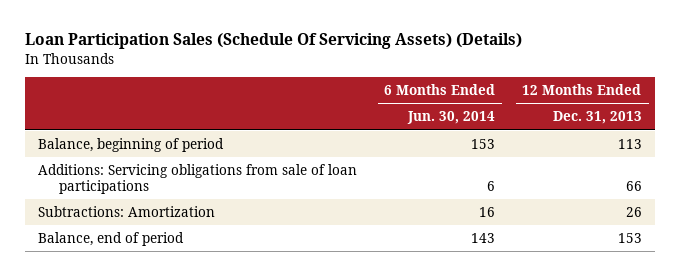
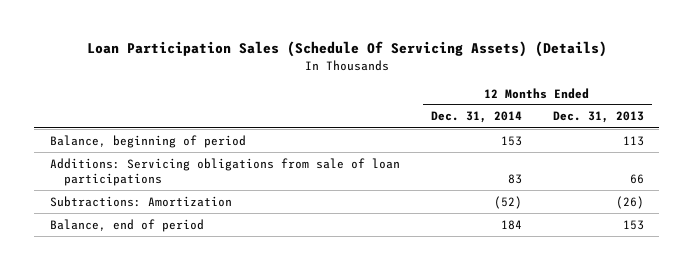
- | 6 Months Ended Jun. 30, 2014 | 12 Months Ended Dec. 31, 2013
+ | 12 Months Ended Dec. 31, 2014 | 12 Months Ended Dec. 31, 2013
- Subtractions: Amortization | 16 | 26
+ Subtractions: Amortization | (52) | (26)

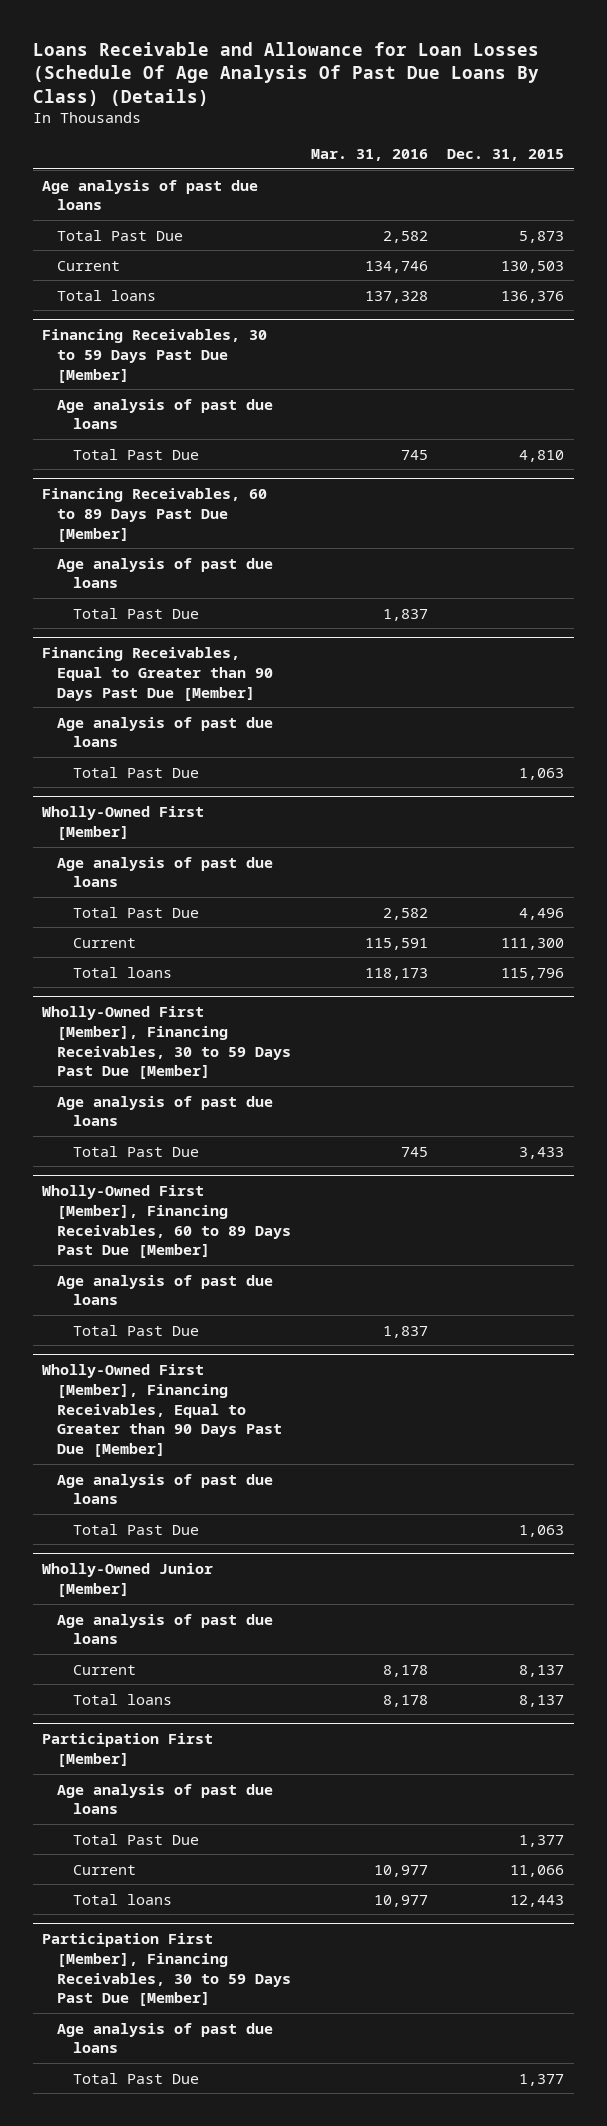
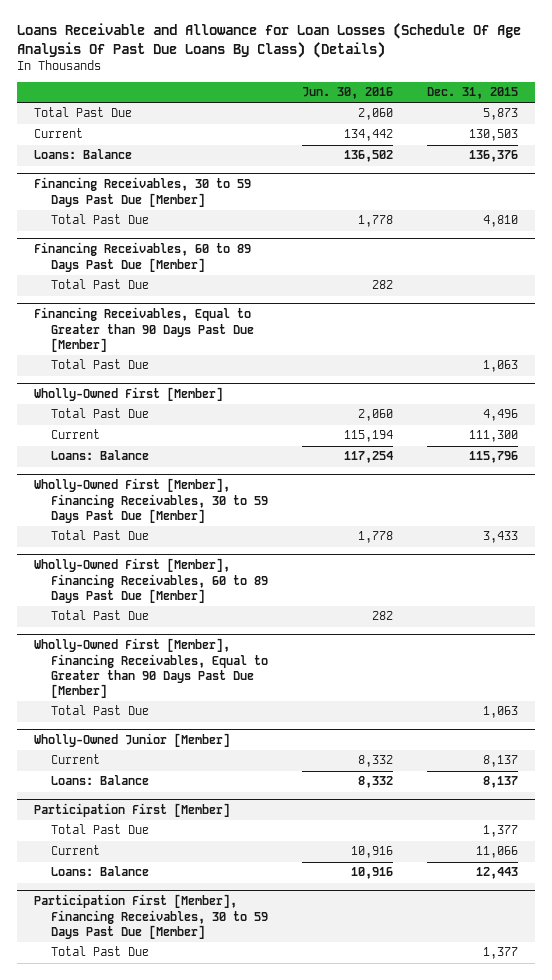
- | Mar. 31, 2016 | Dec. 31, 2015
+ | Jun. 30, 2016 | Dec. 31, 2015
- Age analysis of past due loans
- Total loans | 137,328 | 136,376
+ Loans: Balance | 136,502 | 136,376
@ Financing Receivables, 30 to 59 Days Past Due [Member]
- Age analysis of past due loans
@ Financing Receivables, 60 to 89 Days Past Due [Member]
- Age analysis of past due loans
@ Financing Receivables, Equal to Greater than 90 Days Past Due [Member]
- Age analysis of past due loans
@ Wholly-Owned First [Member]
- Age analysis of past due loans
- Total loans | 118,173 | 115,796
+ Loans: Balance | 117,254 | 115,796
@ Wholly-Owned First [Member], Financing Receivables, 30 to 59 Days Past Due [Member]
- Age analysis of past due loans
@ Wholly-Owned First [Member], Financing Receivables, 60 to 89 Days Past Due [Member]
- Age analysis of past due loans
@ Wholly-Owned First [Member], Financing Receivables, Equal to Greater than 90 Days Past Due [Member]
- Age analysis of past due loans
@ Wholly-Owned Junior [Member]
- Age analysis of past due loans
- Total loans | 8,178 | 8,137
+ Loans: Balance | 8,332 | 8,137
@ Participation First [Member]
- Age analysis of past due loans
- Total loans | 10,977 | 12,443
+ Loans: Balance | 10,916 | 12,443
@ Participation First [Member], Financing Receivables, 30 to 59 Days Past Due [Member]
- Age analysis of past due loans

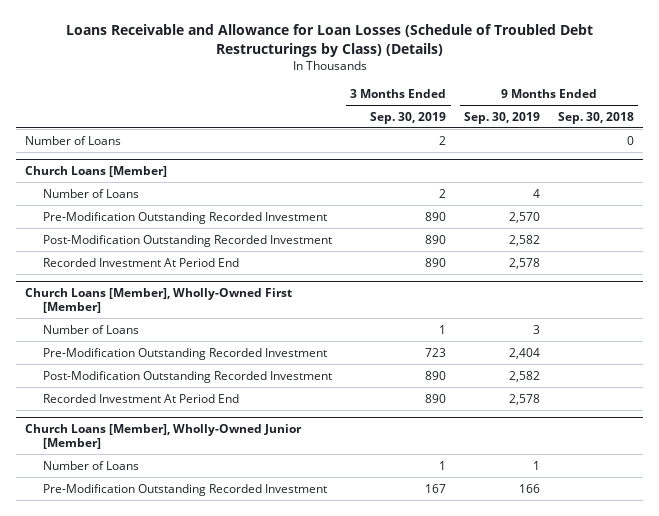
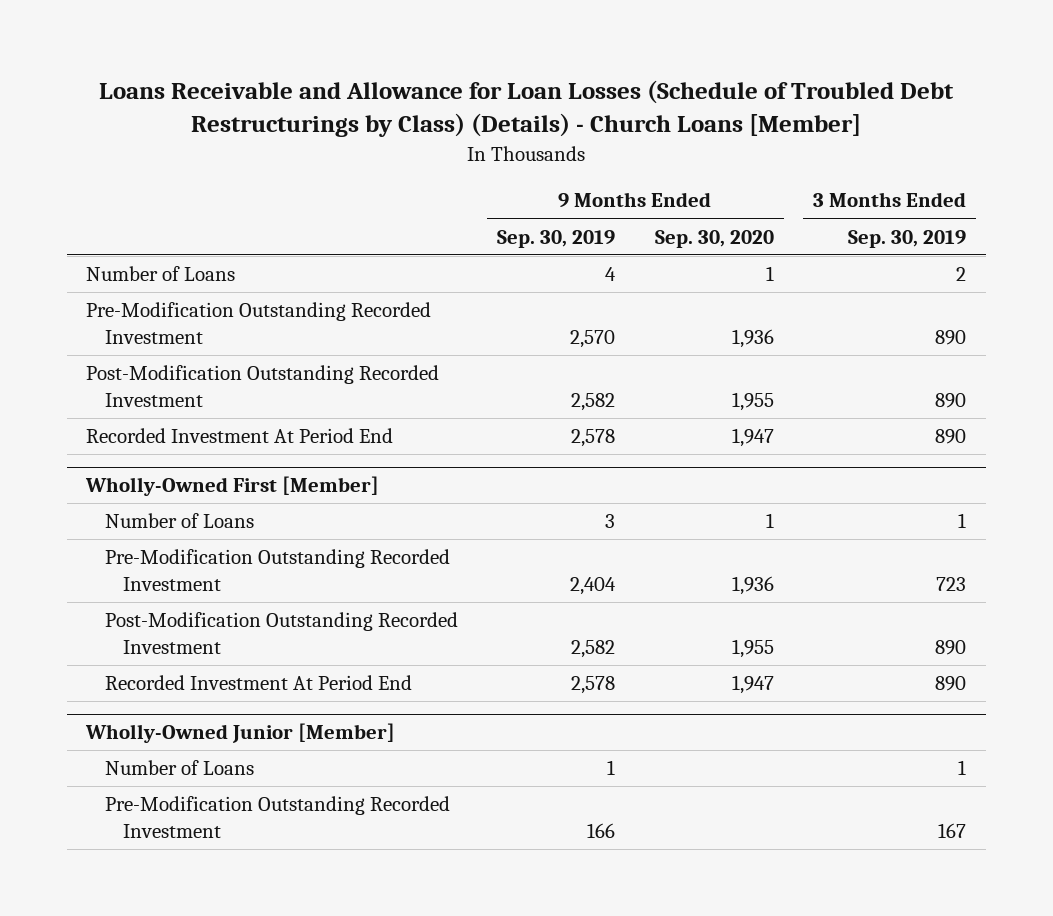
- Loans Receivable and Allowance for Loan Losses (Schedule of Troubled Debt Restructurings by Class) (Details)
+ Loans Receivable and Allowance for Loan Losses (Schedule of Troubled Debt Restructurings by Class) (Details) - Church Loans [Member]
- | 3 Months Ended Sep. 30, 2019 | 9 Months Ended Sep. 30, 2019 | 9 Months Ended Sep. 30, 2018
+ | 9 Months Ended Sep. 30, 2019 | 9 Months Ended Sep. 30, 2020 | 3 Months Ended Sep. 30, 2019
- Number of Loans | 2 | | 0
- Church Loans [Member]
- Church Loans [Member], Wholly-Owned First [Member]
+ Wholly-Owned First [Member]
- Church Loans [Member], Wholly-Owned Junior [Member]
+ Wholly-Owned Junior [Member]

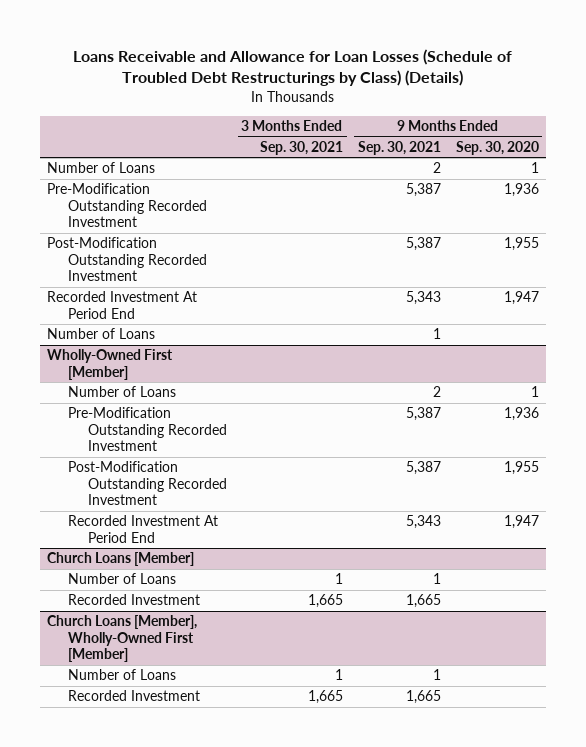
- Loans Receivable and Allowance for Loan Losses (Schedule of Troubled Debt Restructurings by Class) (Details) - Church Loans [Member]
+ Loans Receivable and Allowance for Loan Losses (Schedule of Troubled Debt Restructurings by Class) (Details)
- | 9 Months Ended Sep. 30, 2019 | 9 Months Ended Sep. 30, 2020 | 3 Months Ended Sep. 30, 2019
+ | 3 Months Ended Sep. 30, 2021 | 9 Months Ended Sep. 30, 2021 | 9 Months Ended Sep. 30, 2020
+ Number of Loans | | 1 |
- Wholly-Owned Junior [Member]
+ Church Loans [Member]
- Pre-Modification Outstanding Recorded Investment | 166 | | 167
+ Recorded Investment | 1,665 | 1,665 |
+ Church Loans [Member], Wholly-Owned First [Member]
+ Number of Loans | 1 | 1 |
+ Recorded Investment | 1,665 | 1,665 |

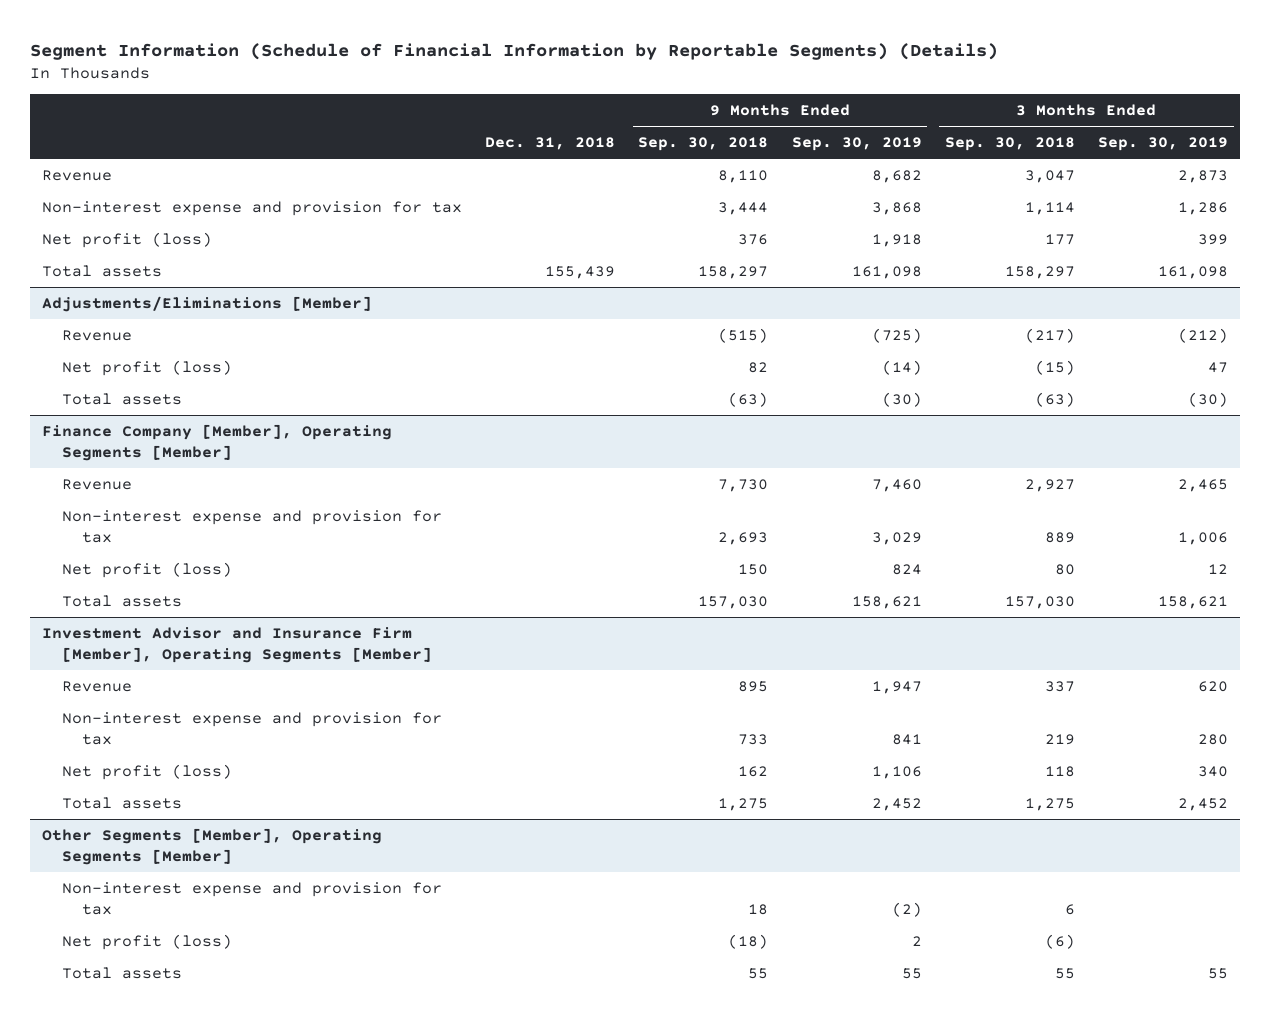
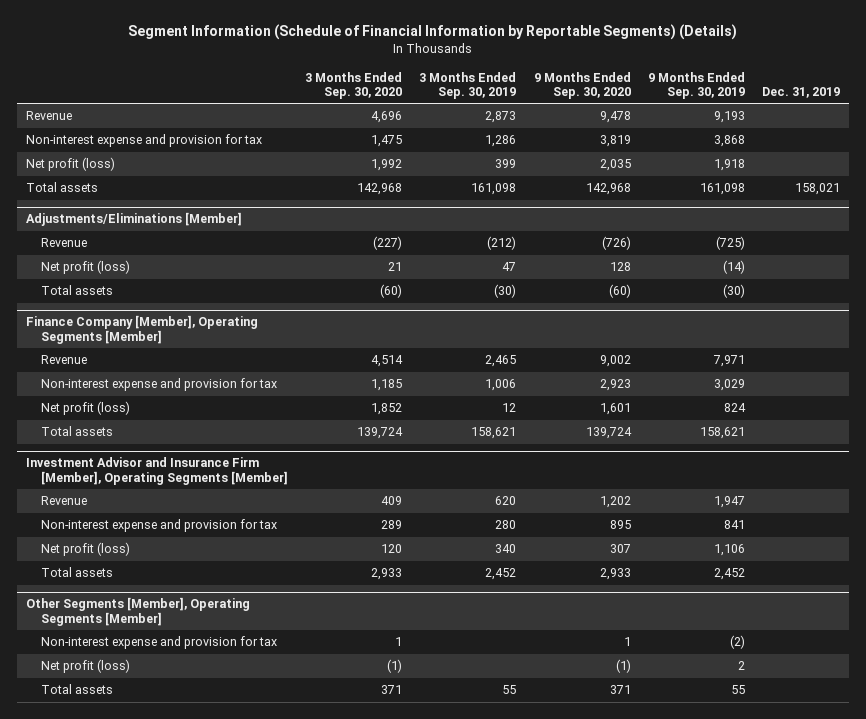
- | Dec. 31, 2018 | 9 Months Ended Sep. 30, 2018 | 9 Months Ended Sep. 30, 2019 | 3 Months Ended Sep. 30, 2018 | 3 Months Ended Sep. 30, 2019
+ | 3 Months Ended Sep. 30, 2020 | 3 Months Ended Sep. 30, 2019 | 9 Months Ended Sep. 30, 2020 | 9 Months Ended Sep. 30, 2019 | Dec. 31, 2019
- Revenue | | 8,110 | 8,682 | 3,047 | 2,873
+ Revenue | 4,696 | 2,873 | 9,478 | 9,193 |
@ Finance Company [Member], Operating Segments [Member]
- Revenue | | 7,730 | 7,460 | 2,927 | 2,465
+ Revenue | 4,514 | 2,465 | 9,002 | 7,971 |

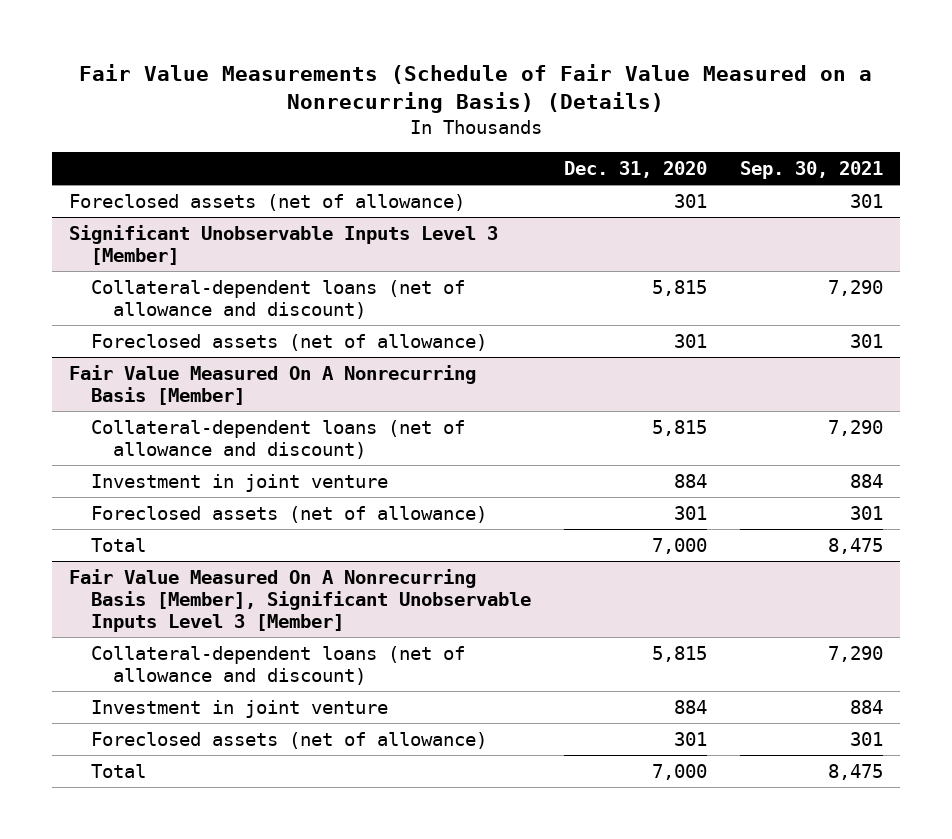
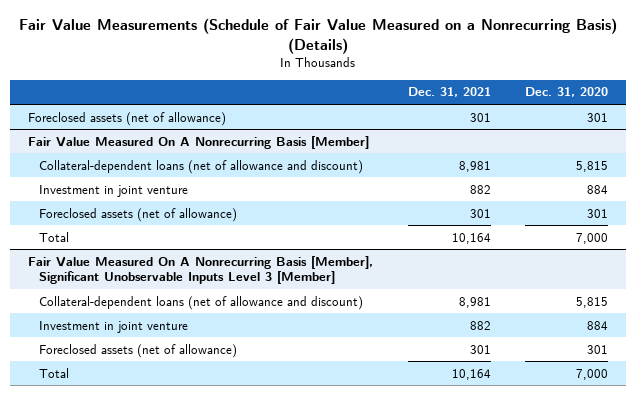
- | Dec. 31, 2020 | Sep. 30, 2021
+ | Dec. 31, 2021 | Dec. 31, 2020
- Significant Unobservable Inputs Level 3 [Member]
- Collateral-dependent loans (net of allowance and discount) | 5,815 | 7,290
- Foreclosed assets (net of allowance) | 301 | 301

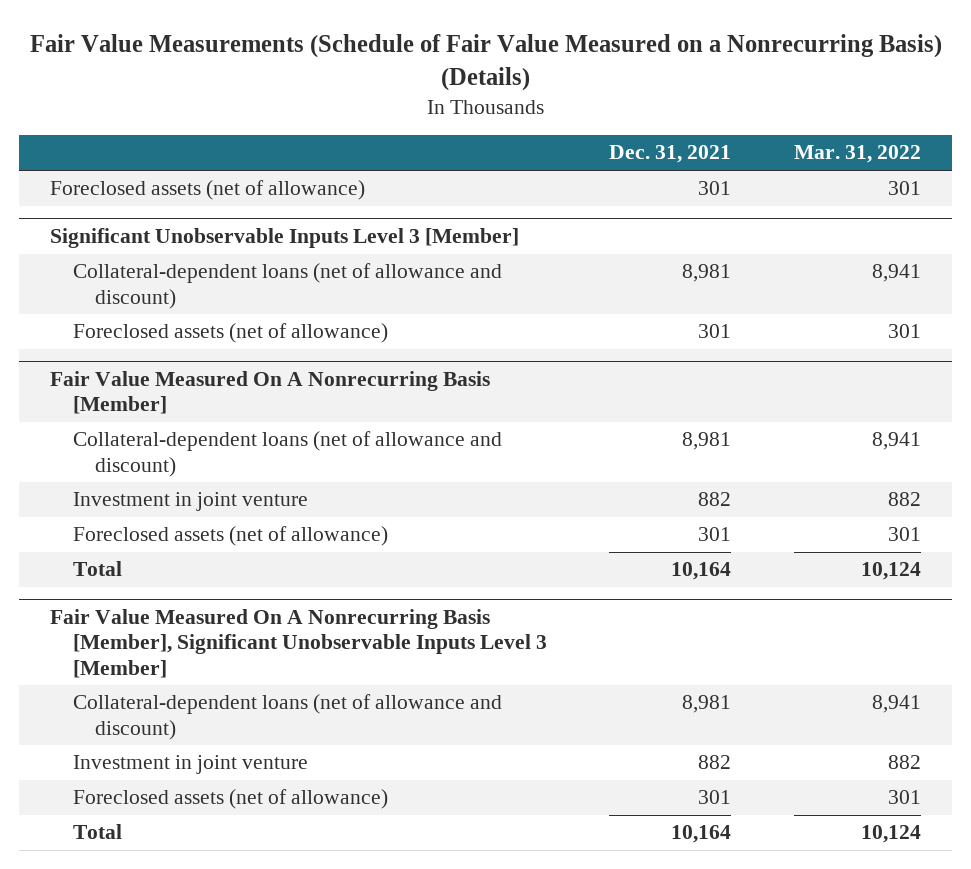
- | Dec. 31, 2021 | Dec. 31, 2020
+ | Dec. 31, 2021 | Mar. 31, 2022
+ Significant Unobservable Inputs Level 3 [Member]
+ Collateral-dependent loans (net of allowance and discount) | 8,981 | 8,941
+ Foreclosed assets (net of allowance) | 301 | 301

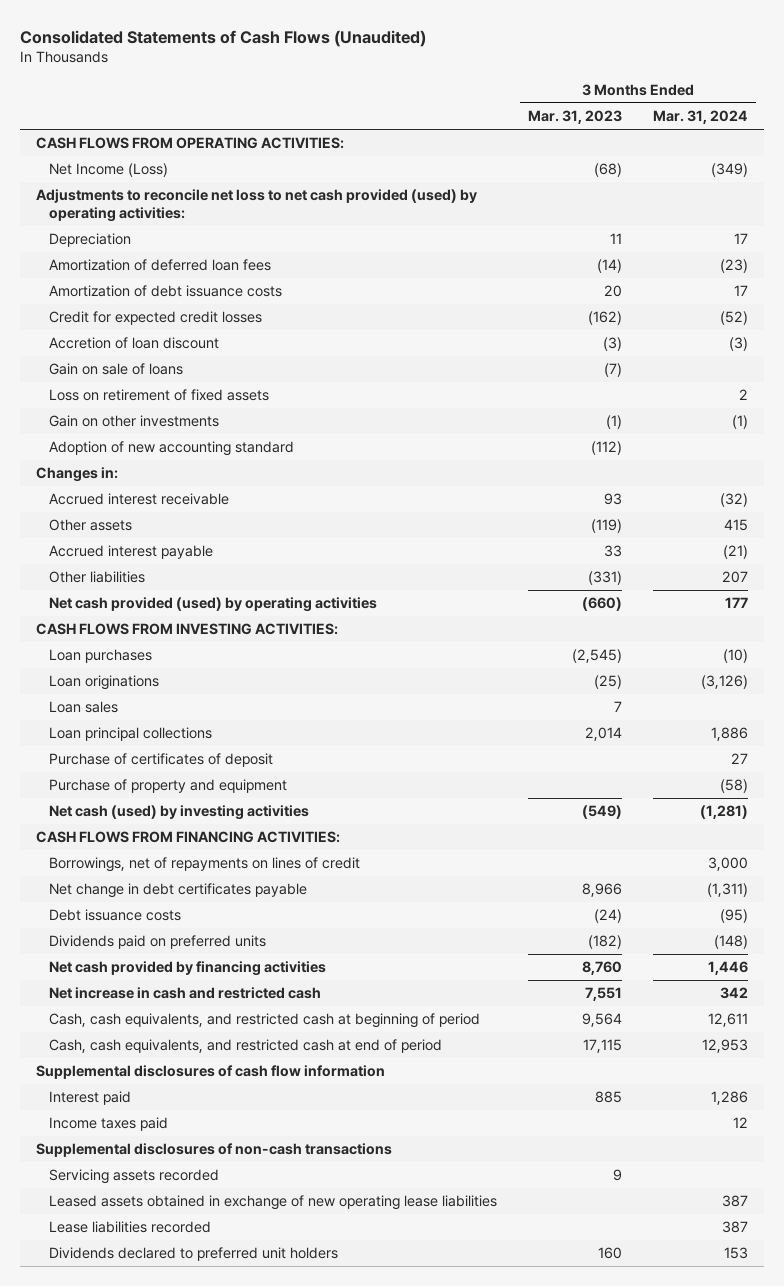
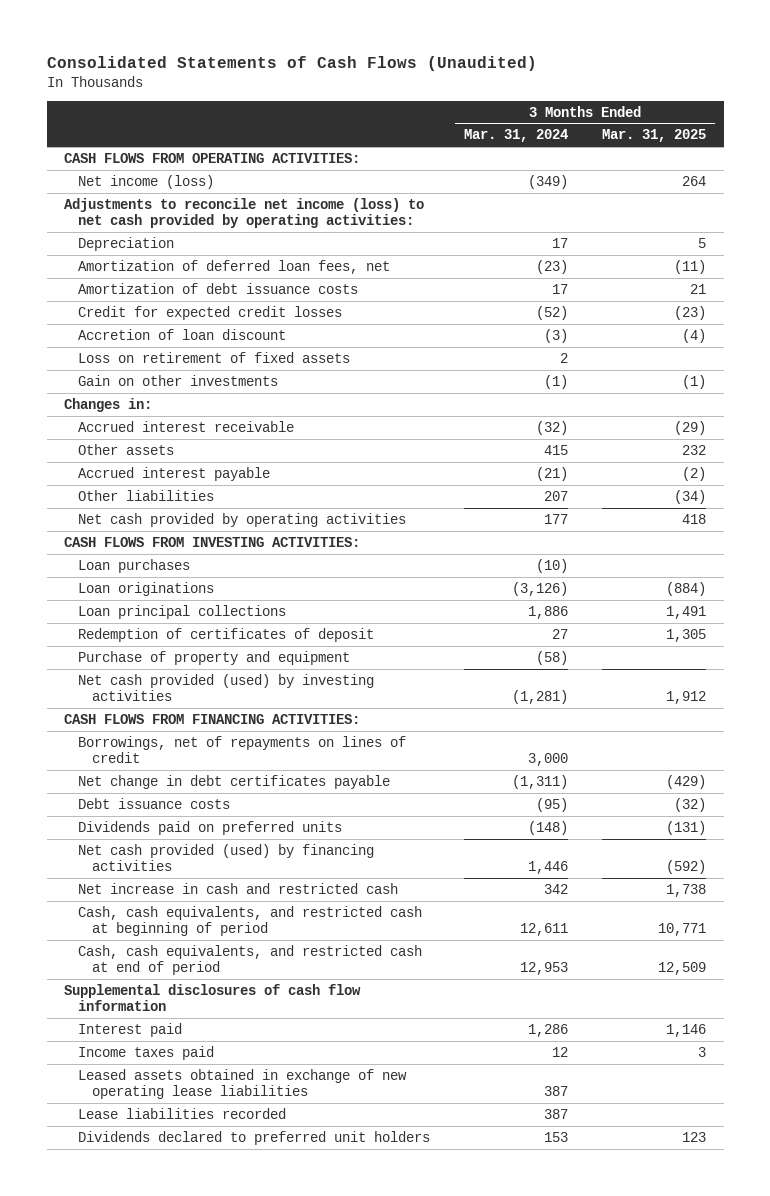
- | 3 Months Ended Mar. 31, 2023 | 3 Months Ended Mar. 31, 2024
+ | 3 Months Ended Mar. 31, 2024 | 3 Months Ended Mar. 31, 2025
- Net Income (Loss) | (68) | (349)
- Adjustments to reconcile net loss to net cash provided (used) by operating activities:
+ Net income (loss) | (349) | 264
+ Adjustments to reconcile net income (loss) to net cash provided by operating activities:
- Amortization of deferred loan fees | (14) | (23)
+ Amortization of deferred loan fees, net | (23) | (11)
- Gain on sale of loans | (7) |
- Adoption of new accounting standard | (112) |
- Net cash provided (used) by operating activities | (660) | 177
+ Net cash provided by operating activities | 177 | 418
- Loan sales | 7 |
- Purchase of certificates of deposit | | 27
+ Redemption of certificates of deposit | 27 | 1,305
- Net cash (used) by investing activities | (549) | (1,281)
+ Net cash provided (used) by investing activities | (1,281) | 1,912
- Net cash provided by financing activities | 8,760 | 1,446
+ Net cash provided (used) by financing activities | 1,446 | (592)
- Supplemental disclosures of non-cash transactions
- Servicing assets recorded | 9 |

